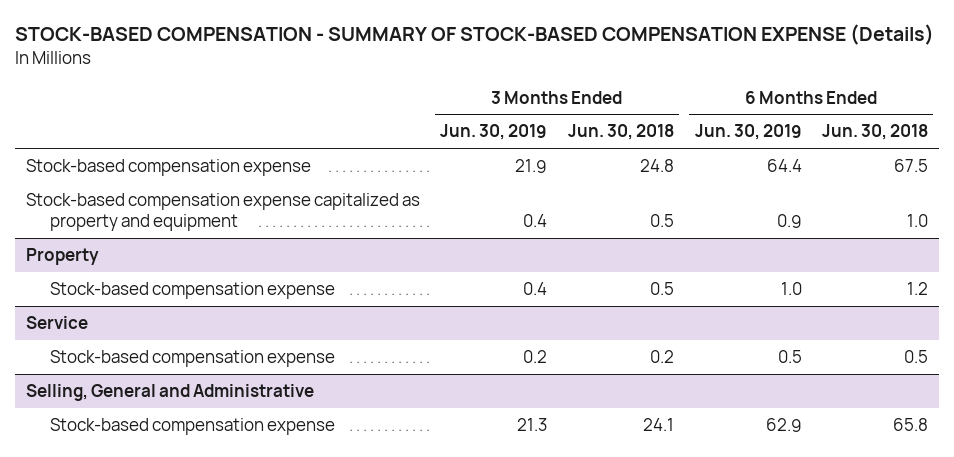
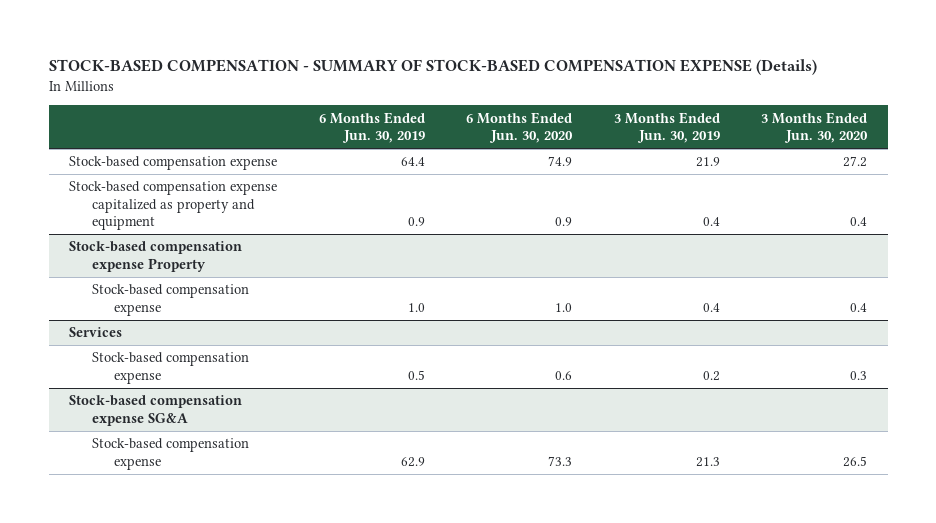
- | 3 Months Ended Jun. 30, 2019 | 3 Months Ended Jun. 30, 2018 | 6 Months Ended Jun. 30, 2019 | 6 Months Ended Jun. 30, 2018
+ | 6 Months Ended Jun. 30, 2019 | 6 Months Ended Jun. 30, 2020 | 3 Months Ended Jun. 30, 2019 | 3 Months Ended Jun. 30, 2020
- Property
+ Stock-based compensation expense Property
- Service
+ Services
- Selling, General and Administrative
+ Stock-based compensation expense SG&A

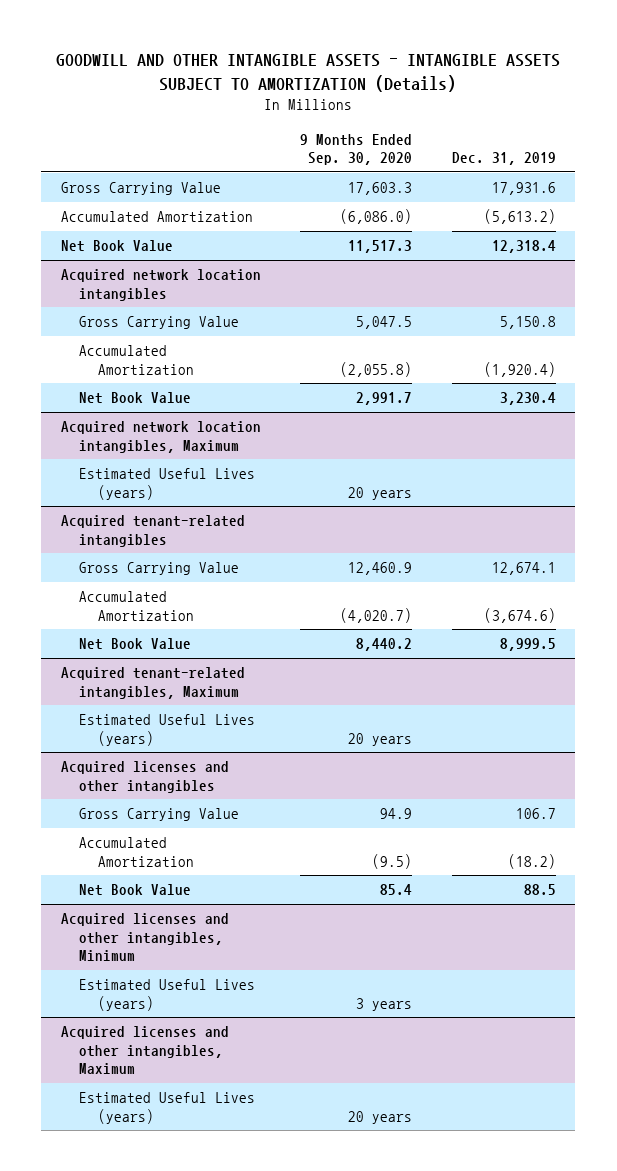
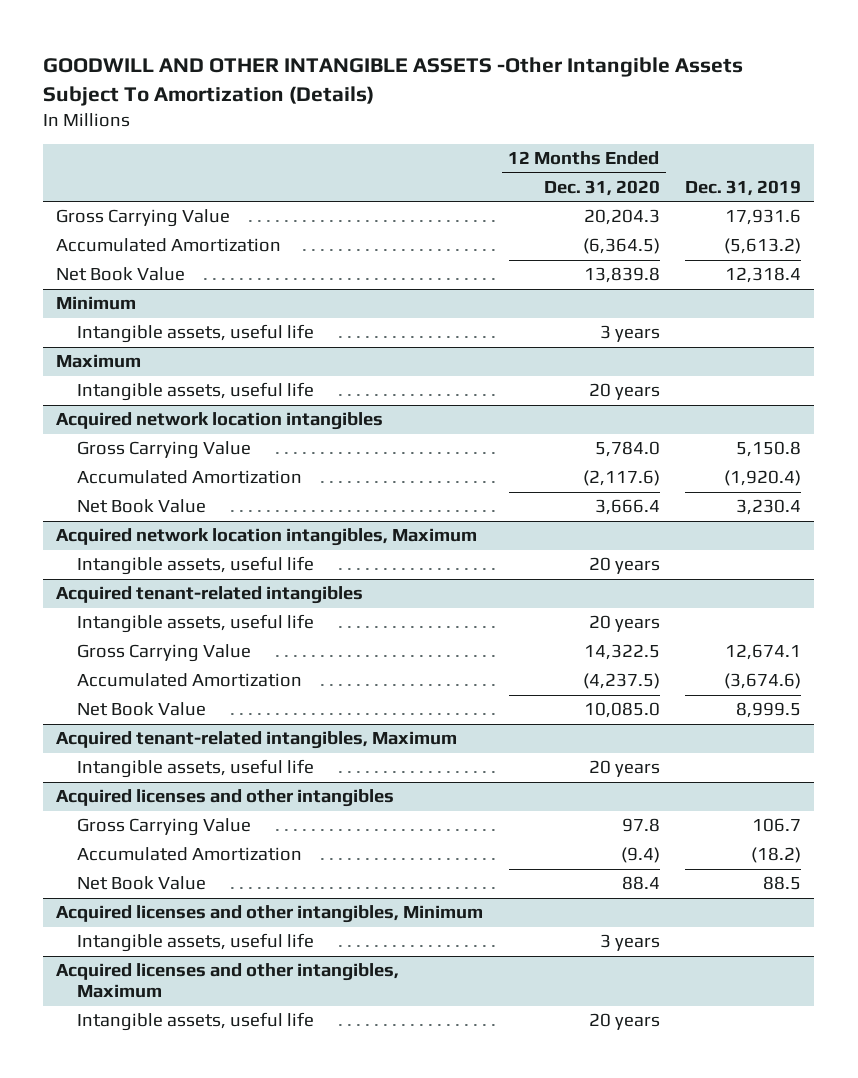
- GOODWILL AND OTHER INTANGIBLE ASSETS - INTANGIBLE ASSETS SUBJECT TO AMORTIZATION (Details)
+ GOODWILL AND OTHER INTANGIBLE ASSETS -Other Intangible Assets Subject To Amortization (Details)
- | 9 Months Ended Sep. 30, 2020 | Dec. 31, 2019
+ | 12 Months Ended Dec. 31, 2020 | Dec. 31, 2019
+ Minimum
+ Intangible assets, useful life | 3 years |
+ Maximum
+ Intangible assets, useful life | 20 years |
@ Acquired network location intangibles, Maximum
- Estimated Useful Lives (years) | 20 years |
+ Intangible assets, useful life | 20 years |
@ Acquired tenant-related intangibles
+ Intangible assets, useful life | 20 years |
@ Acquired tenant-related intangibles, Maximum
- Estimated Useful Lives (years) | 20 years |
+ Intangible assets, useful life | 20 years |
@ Acquired licenses and other intangibles, Minimum
- Estimated Useful Lives (years) | 3 years |
+ Intangible assets, useful life | 3 years |
@ Acquired licenses and other intangibles, Maximum
- Estimated Useful Lives (years) | 20 years |
+ Intangible assets, useful life | 20 years |

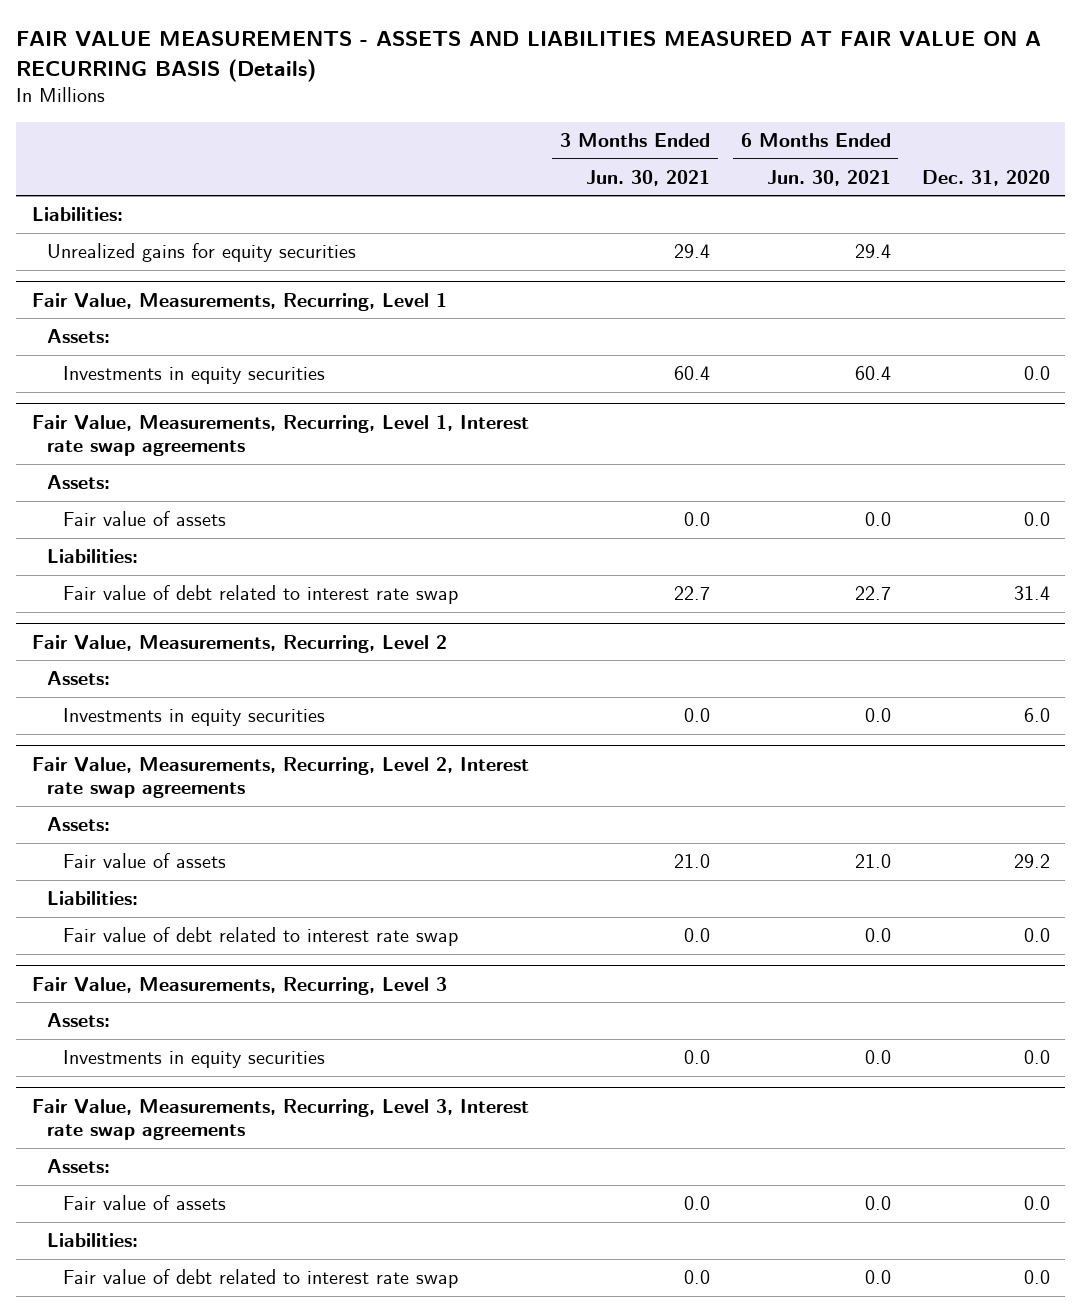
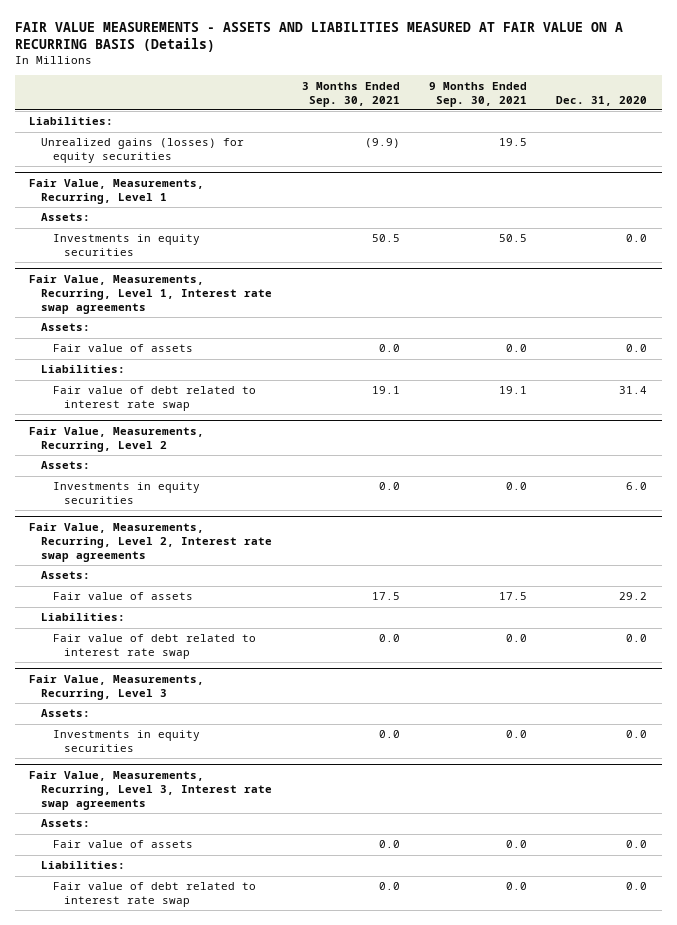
- | 3 Months Ended Jun. 30, 2021 | 6 Months Ended Jun. 30, 2021 | Dec. 31, 2020
+ | 3 Months Ended Sep. 30, 2021 | 9 Months Ended Sep. 30, 2021 | Dec. 31, 2020
- Unrealized gains for equity securities | 29.4 | 29.4 |
+ Unrealized gains (losses) for equity securities | (9.9) | 19.5 |

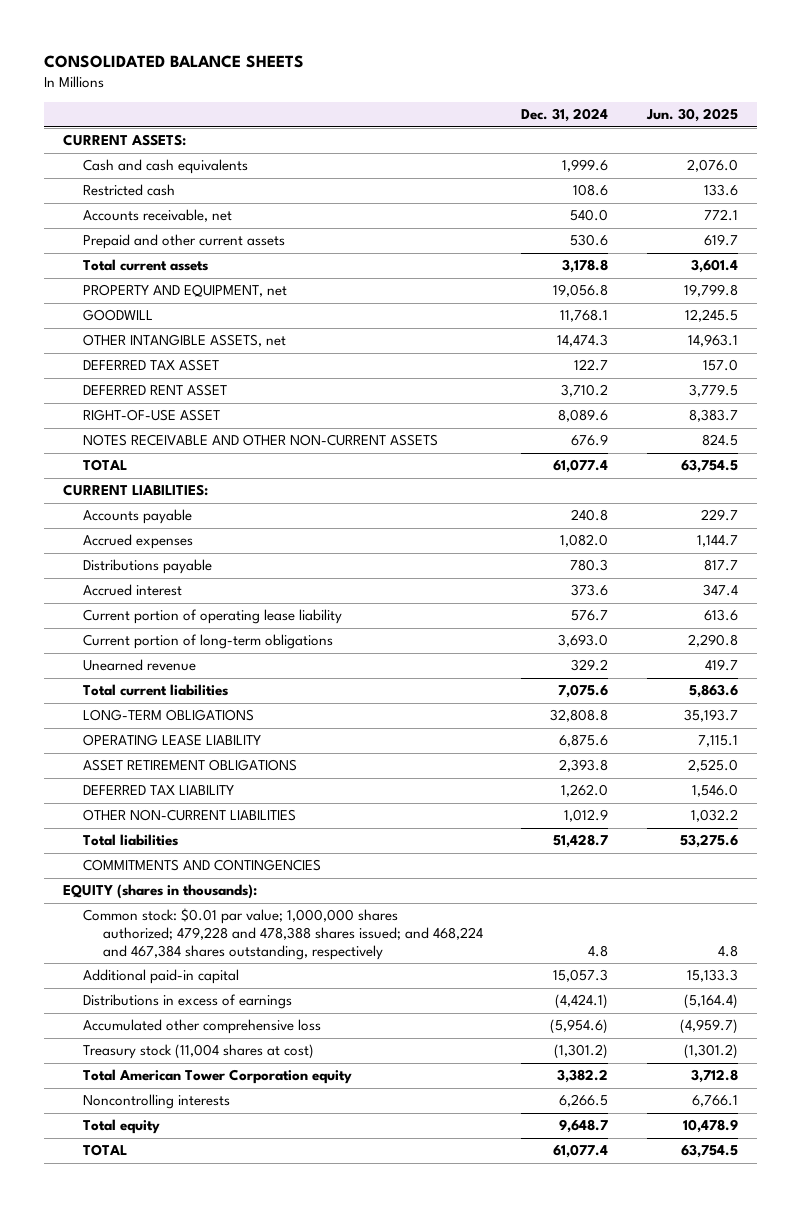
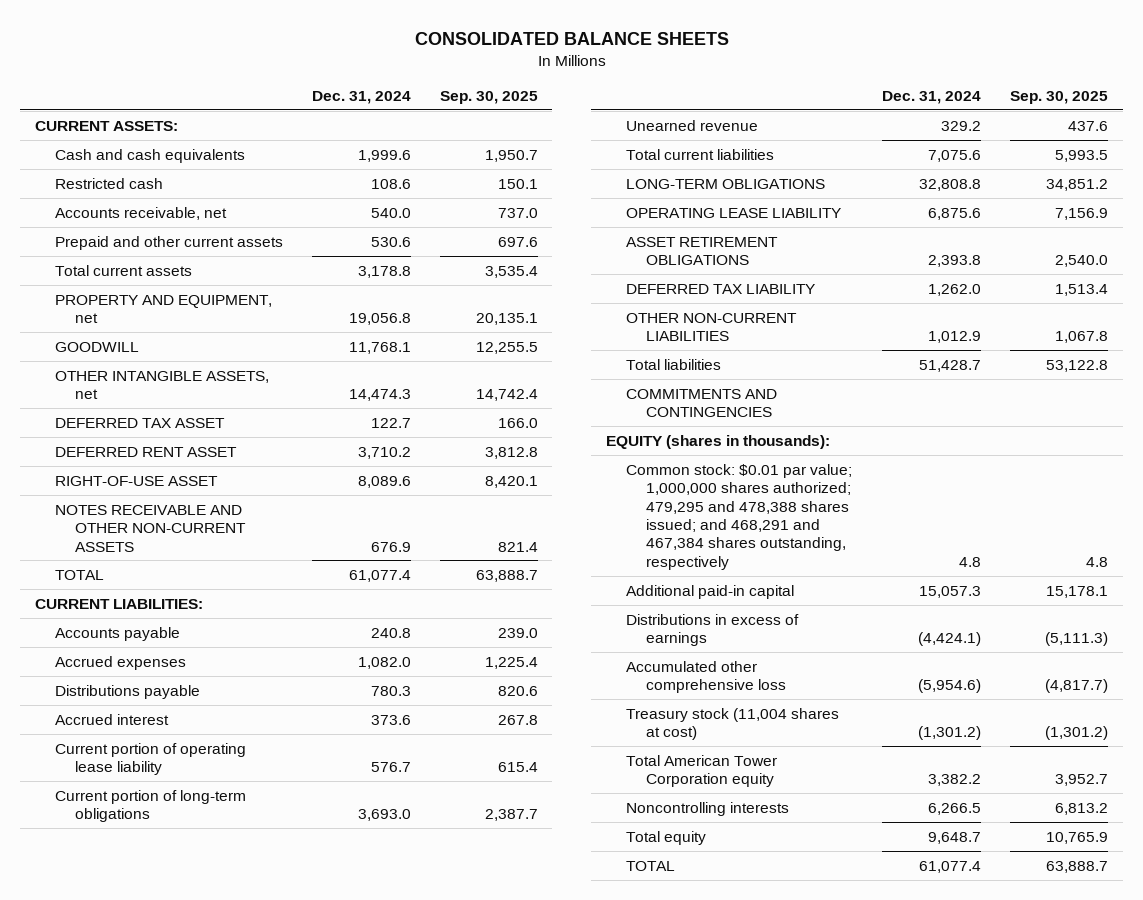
- | Dec. 31, 2024 | Jun. 30, 2025
+ | Dec. 31, 2024 | Sep. 30, 2025
- Common stock: $0.01 par value; 1,000,000 shares authorized; 479,228 and 478,388 shares issued; and 468,224 and 467,384 shares outstanding, respectively | 4.8 | 4.8
+ Common stock: $0.01 par value; 1,000,000 shares authorized; 479,295 and 478,388 shares issued; and 468,291 and 467,384 shares outstanding, respectively | 4.8 | 4.8

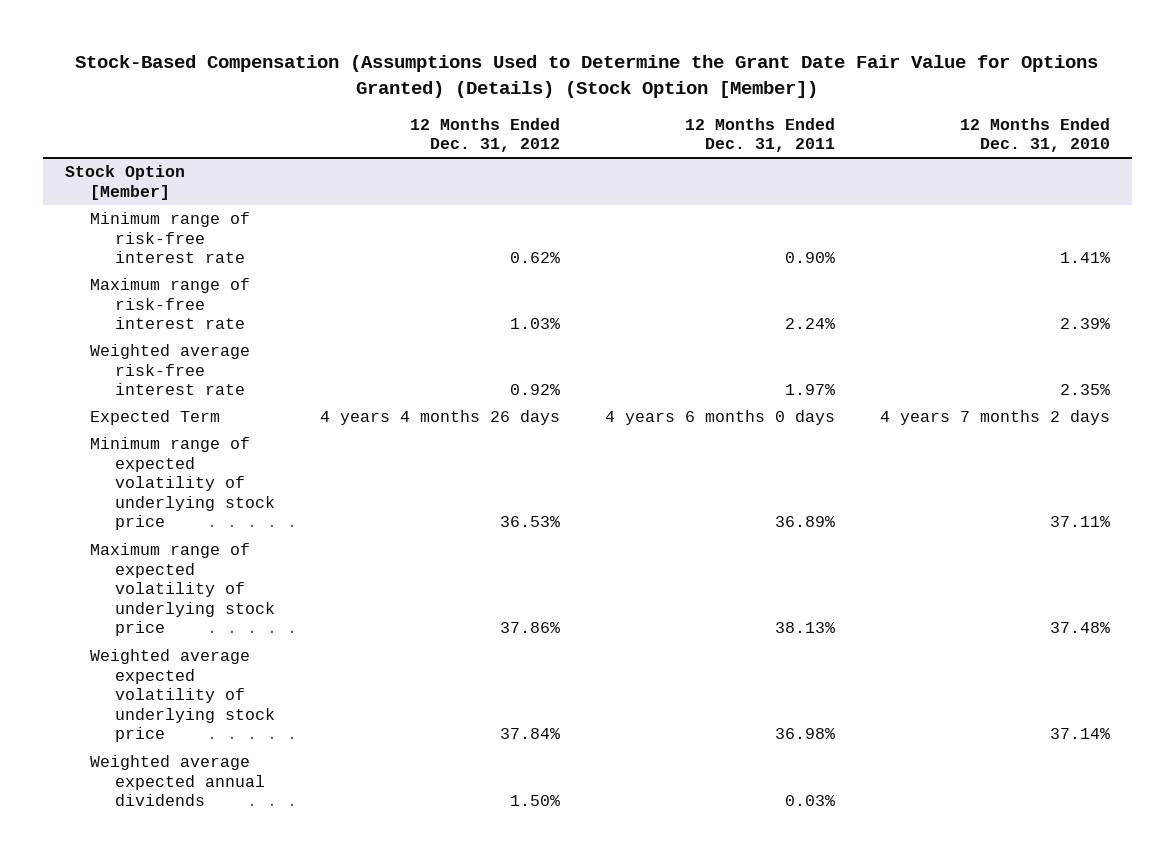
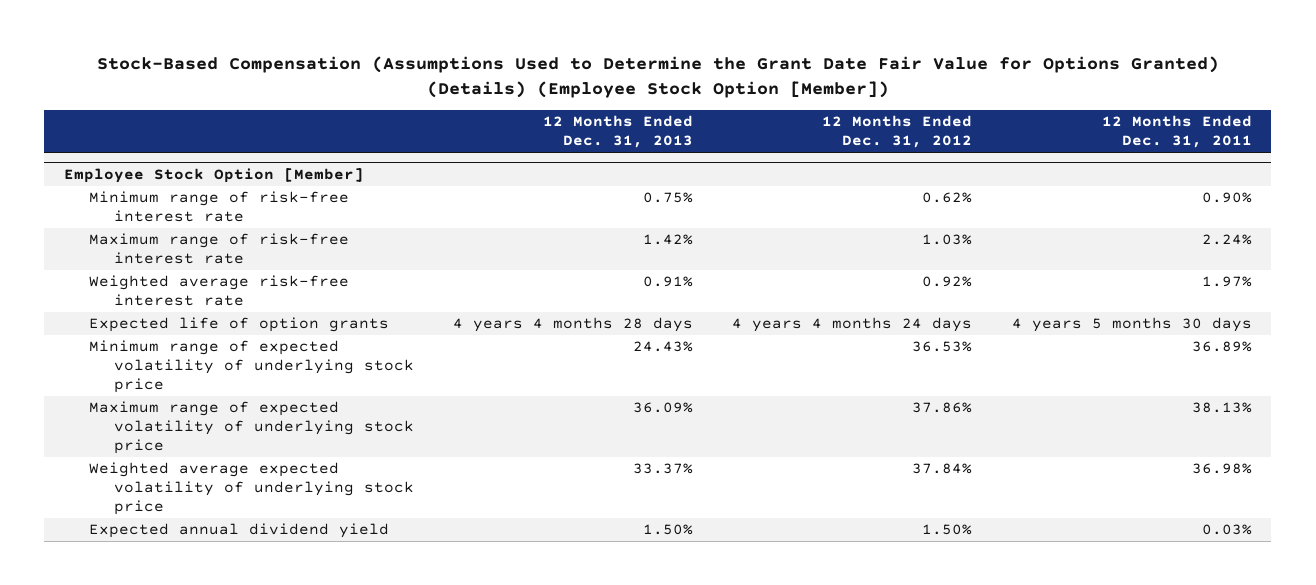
- Stock-Based Compensation (Assumptions Used to Determine the Grant Date Fair Value for Options Granted) (Details) (Stock Option [Member])
+ Stock-Based Compensation (Assumptions Used to Determine the Grant Date Fair Value for Options Granted) (Details) (Employee Stock Option [Member])
- | 12 Months Ended Dec. 31, 2012 | 12 Months Ended Dec. 31, 2011 | 12 Months Ended Dec. 31, 2010
+ | 12 Months Ended Dec. 31, 2013 | 12 Months Ended Dec. 31, 2012 | 12 Months Ended Dec. 31, 2011
- Stock Option [Member]
+ Employee Stock Option [Member]
- Expected Term | 4 years 4 months 26 days | 4 years 6 months 0 days | 4 years 7 months 2 days
+ Expected life of option grants | 4 years 4 months 28 days | 4 years 4 months 24 days | 4 years 5 months 30 days
- Weighted average expected annual dividends | 1.50% | 0.03% |
+ Expected annual dividend yield | 1.50% | 1.50% | 0.03%

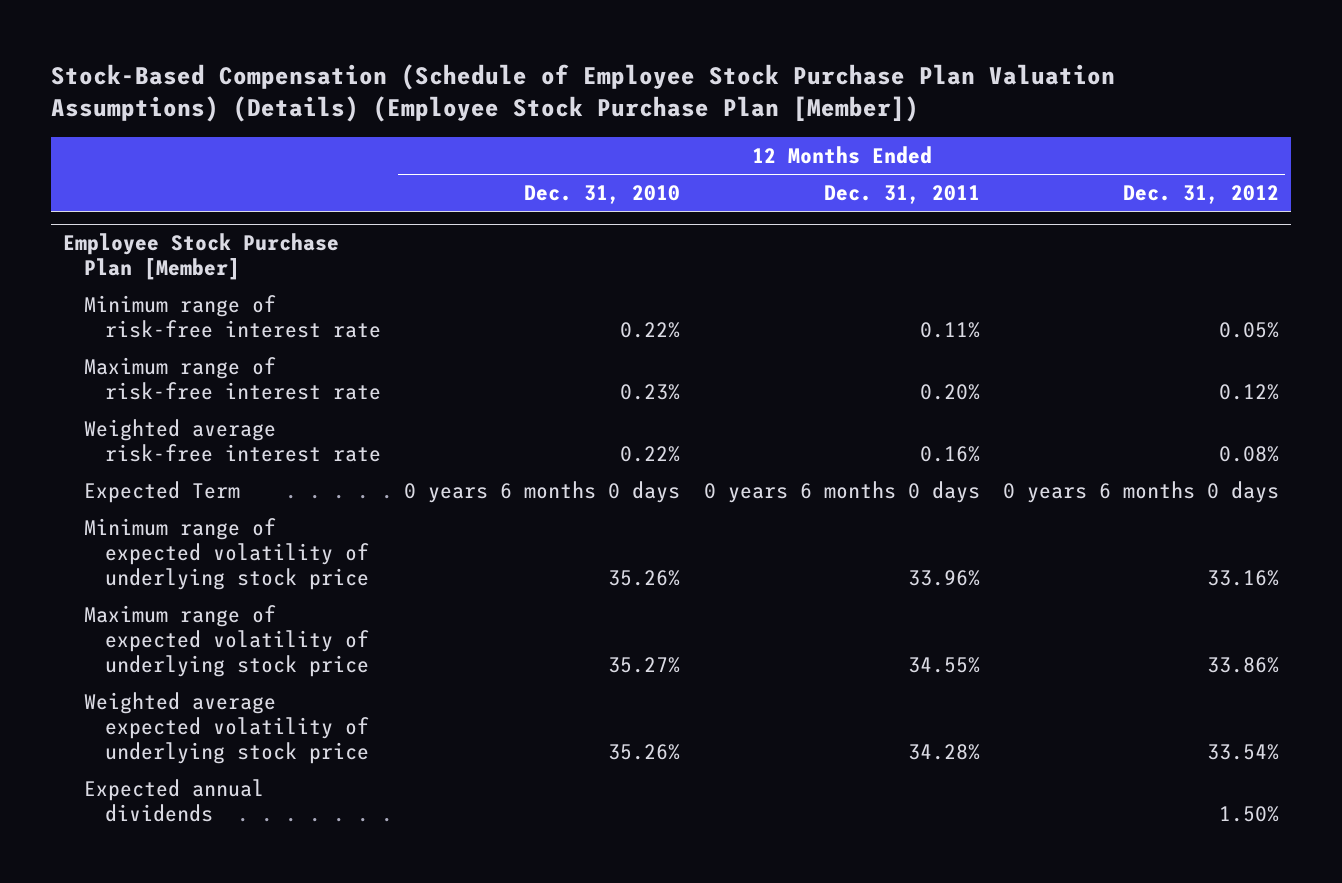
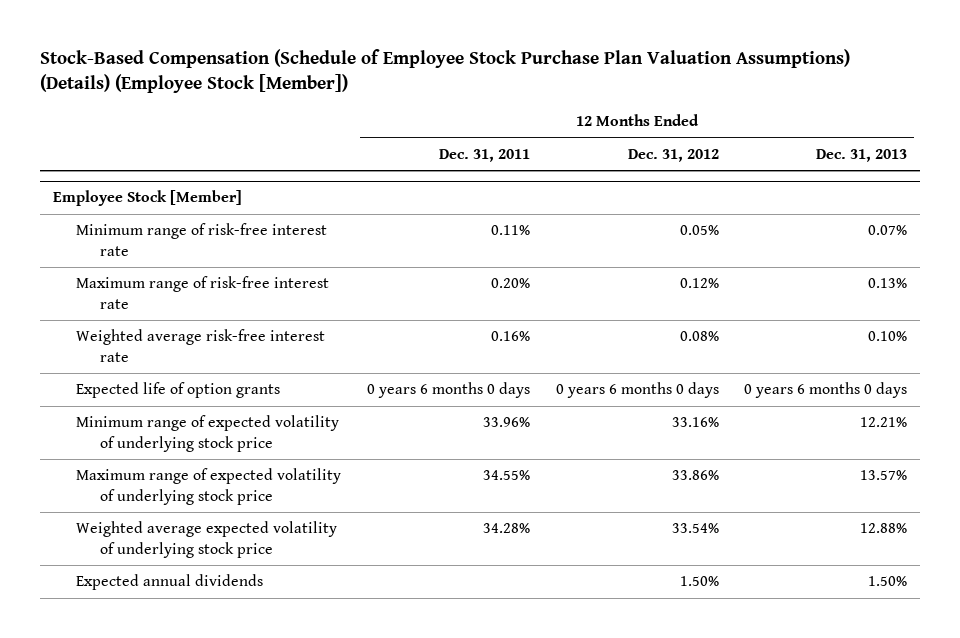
- Stock-Based Compensation (Schedule of Employee Stock Purchase Plan Valuation Assumptions) (Details) (Employee Stock Purchase Plan [Member])
+ Stock-Based Compensation (Schedule of Employee Stock Purchase Plan Valuation Assumptions) (Details) (Employee Stock [Member])
- | 12 Months Ended Dec. 31, 2010 | 12 Months Ended Dec. 31, 2011 | 12 Months Ended Dec. 31, 2012
+ | 12 Months Ended Dec. 31, 2011 | 12 Months Ended Dec. 31, 2012 | 12 Months Ended Dec. 31, 2013
- Employee Stock Purchase Plan [Member]
+ Employee Stock [Member]
- Expected Term | 0 years 6 months 0 days | 0 years 6 months 0 days | 0 years 6 months 0 days
+ Expected life of option grants | 0 years 6 months 0 days | 0 years 6 months 0 days | 0 years 6 months 0 days

